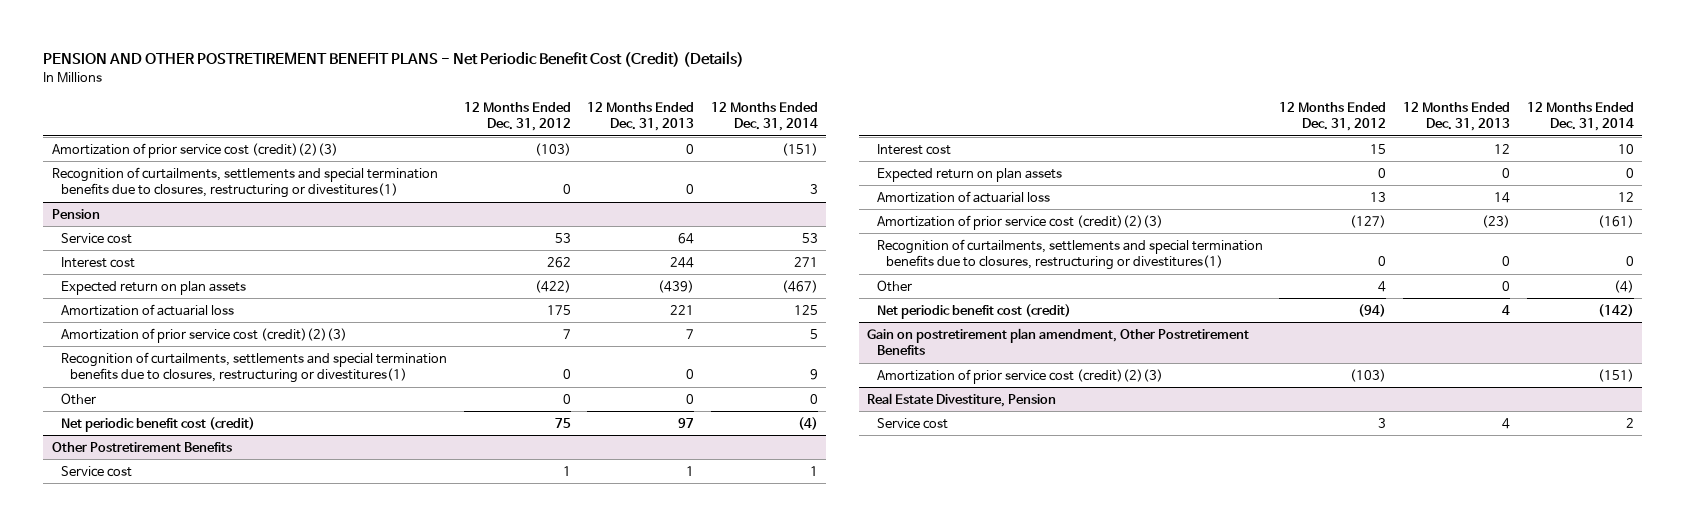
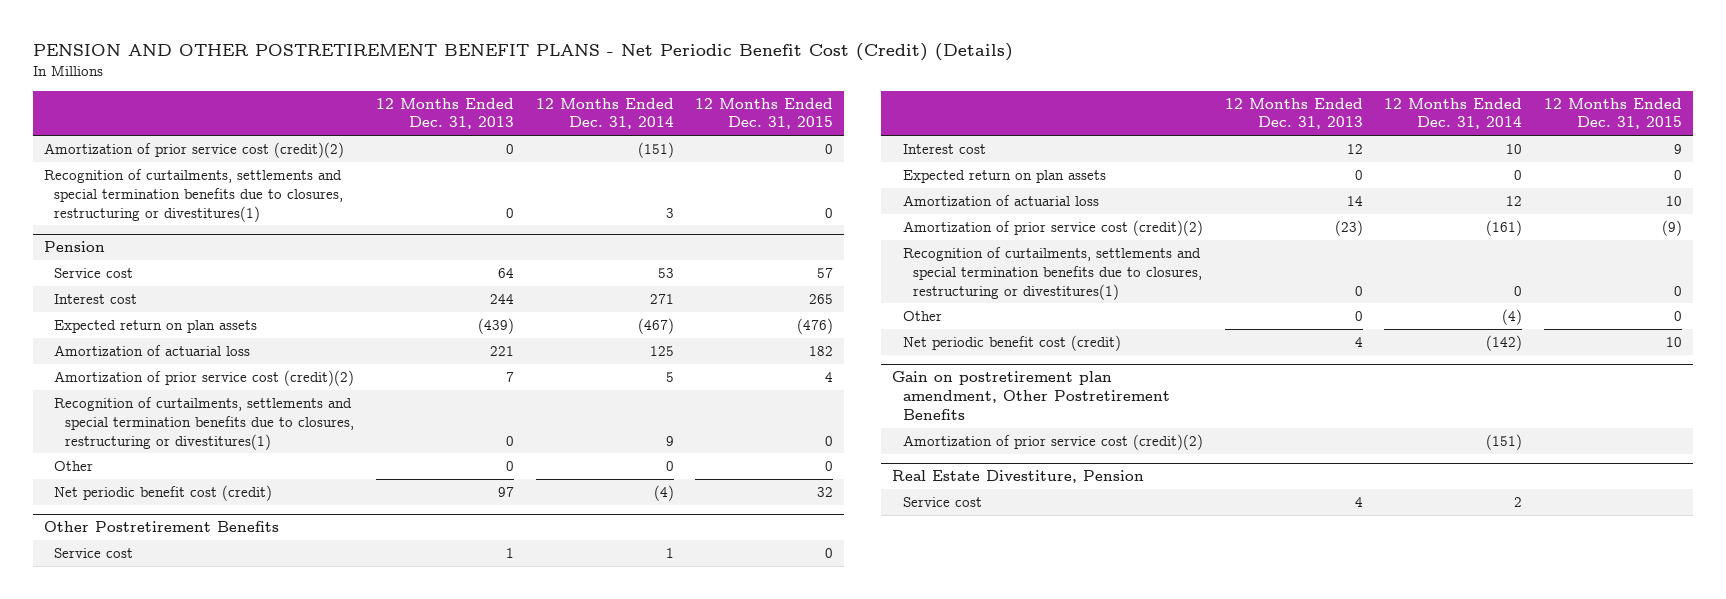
- | 12 Months Ended Dec. 31, 2012 | 12 Months Ended Dec. 31, 2013 | 12 Months Ended Dec. 31, 2014
+ | 12 Months Ended Dec. 31, 2013 | 12 Months Ended Dec. 31, 2014 | 12 Months Ended Dec. 31, 2015
- Amortization of prior service cost (credit)(2)(3) | (103) | 0 | (151)
+ Amortization of prior service cost (credit)(2) | 0 | (151) | 0
@ Pension
- Amortization of prior service cost (credit)(2)(3) | 7 | 7 | 5
+ Amortization of prior service cost (credit)(2) | 7 | 5 | 4
@ Other Postretirement Benefits
- Amortization of prior service cost (credit)(2)(3) | (127) | (23) | (161)
+ Amortization of prior service cost (credit)(2) | (23) | (161) | (9)
@ Gain on postretirement plan amendment, Other Postretirement Benefits
- Amortization of prior service cost (credit)(2)(3) | (103) | | (151)
+ Amortization of prior service cost (credit)(2) | | (151) |

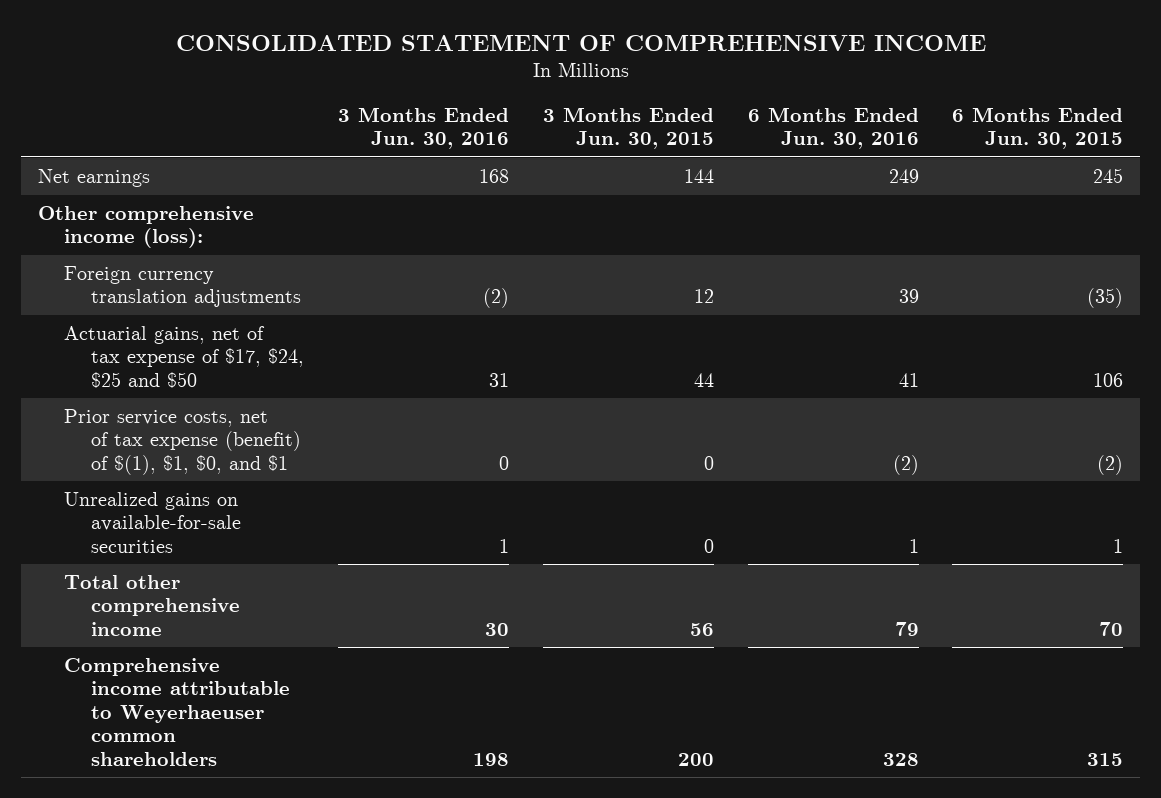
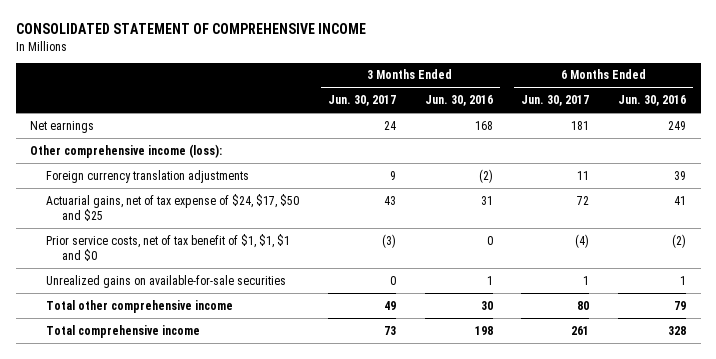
- | 3 Months Ended Jun. 30, 2016 | 3 Months Ended Jun. 30, 2015 | 6 Months Ended Jun. 30, 2016 | 6 Months Ended Jun. 30, 2015
+ | 3 Months Ended Jun. 30, 2017 | 3 Months Ended Jun. 30, 2016 | 6 Months Ended Jun. 30, 2017 | 6 Months Ended Jun. 30, 2016
- Actuarial gains, net of tax expense of $17, $24, $25 and $50 | 31 | 44 | 41 | 106
- Prior service costs, net of tax expense (benefit) of $(1), $1, $0, and $1 | 0 | 0 | (2) | (2)
+ Actuarial gains, net of tax expense of $24, $17, $50 and $25 | 43 | 31 | 72 | 41
+ Prior service costs, net of tax benefit of $1, $1, $1 and $0 | (3) | 0 | (4) | (2)
- Comprehensive income attributable to Weyerhaeuser common shareholders | 198 | 200 | 328 | 315
+ Total comprehensive income | 73 | 198 | 261 | 328

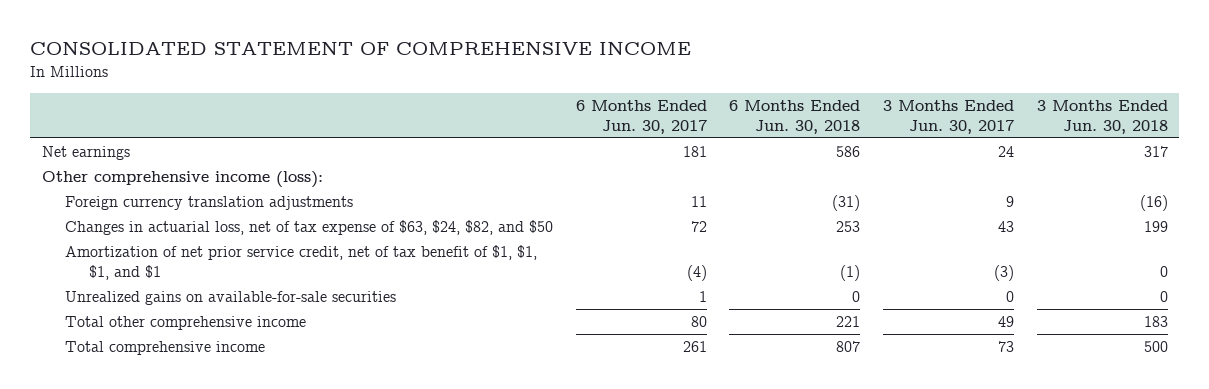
- | 3 Months Ended Jun. 30, 2017 | 3 Months Ended Jun. 30, 2016 | 6 Months Ended Jun. 30, 2017 | 6 Months Ended Jun. 30, 2016
+ | 6 Months Ended Jun. 30, 2017 | 6 Months Ended Jun. 30, 2018 | 3 Months Ended Jun. 30, 2017 | 3 Months Ended Jun. 30, 2018
- Actuarial gains, net of tax expense of $24, $17, $50 and $25 | 43 | 31 | 72 | 41
- Prior service costs, net of tax benefit of $1, $1, $1 and $0 | (3) | 0 | (4) | (2)
+ Changes in actuarial loss, net of tax expense of $63, $24, $82, and $50 | 72 | 253 | 43 | 199
+ Amortization of net prior service credit, net of tax benefit of $1, $1, $1, and $1 | (4) | (1) | (3) | 0

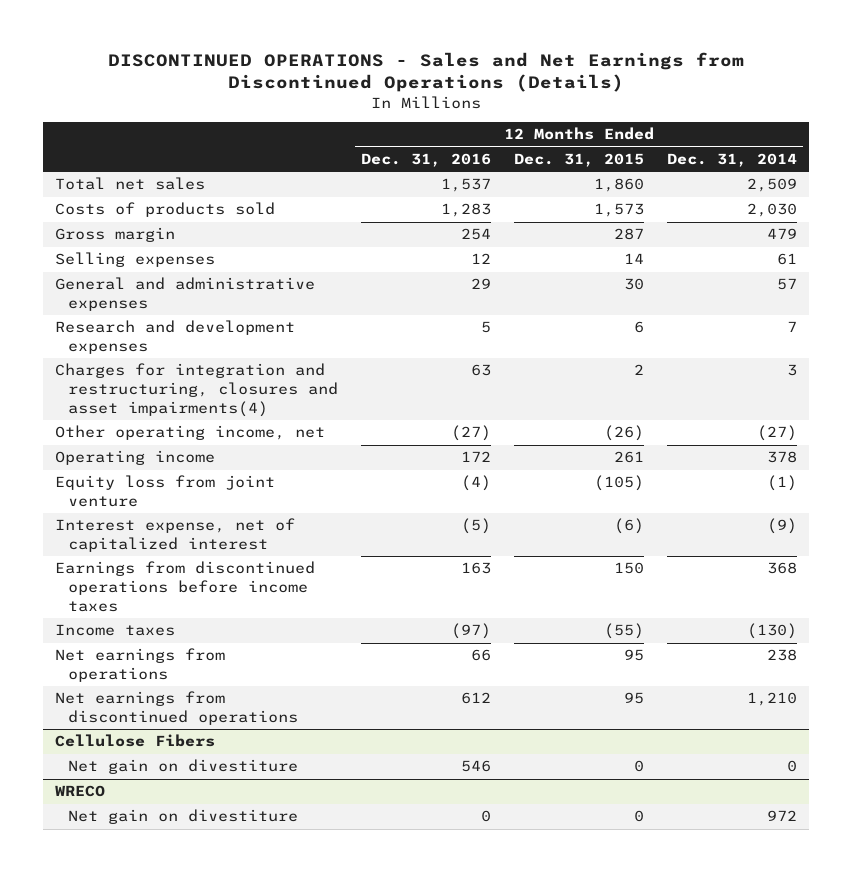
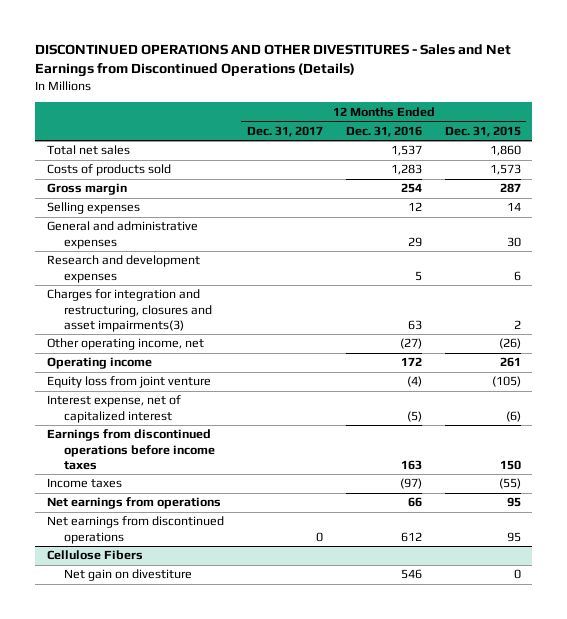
- DISCONTINUED OPERATIONS - Sales and Net Earnings from Discontinued Operations (Details)
+ DISCONTINUED OPERATIONS AND OTHER DIVESTITURES - Sales and Net Earnings from Discontinued Operations (Details)
- | 12 Months Ended Dec. 31, 2016 | 12 Months Ended Dec. 31, 2015 | 12 Months Ended Dec. 31, 2014
+ | 12 Months Ended Dec. 31, 2017 | 12 Months Ended Dec. 31, 2016 | 12 Months Ended Dec. 31, 2015
- Charges for integration and restructuring, closures and asset impairments(4) | 63 | 2 | 3
+ Charges for integration and restructuring, closures and asset impairments(3) | | 63 | 2
- WRECO
- Net gain on divestiture | 0 | 0 | 972

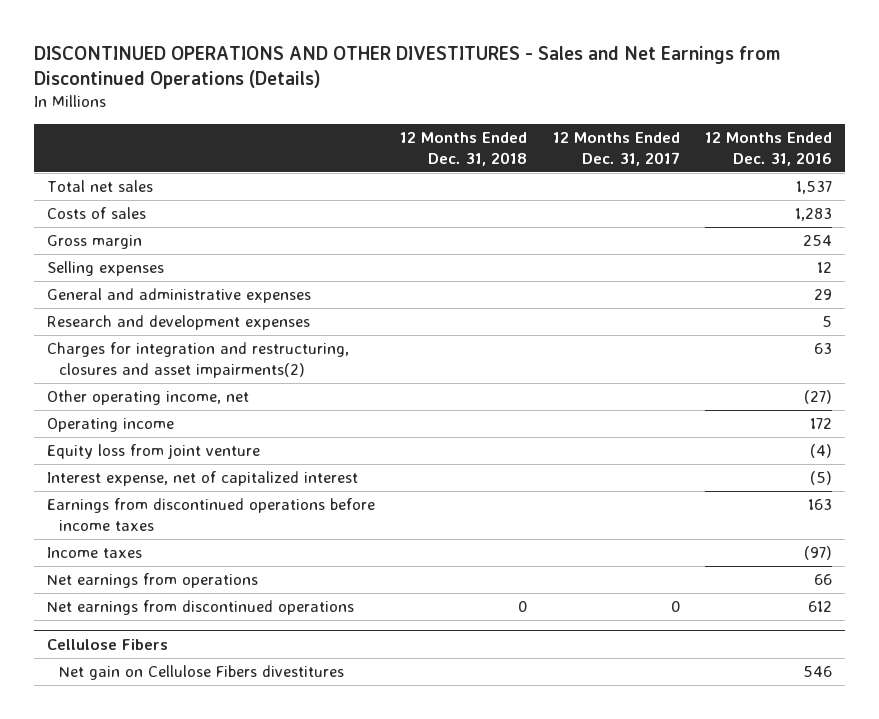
- | 12 Months Ended Dec. 31, 2017 | 12 Months Ended Dec. 31, 2016 | 12 Months Ended Dec. 31, 2015
+ | 12 Months Ended Dec. 31, 2018 | 12 Months Ended Dec. 31, 2017 | 12 Months Ended Dec. 31, 2016
- Costs of products sold | | 1,283 | 1,573
+ Costs of sales | | | 1,283
- Charges for integration and restructuring, closures and asset impairments(3) | | 63 | 2
+ Charges for integration and restructuring, closures and asset impairments(2) | | | 63
@ Cellulose Fibers
- Net gain on divestiture | | 546 | 0
+ Net gain on Cellulose Fibers divestitures | | | 546

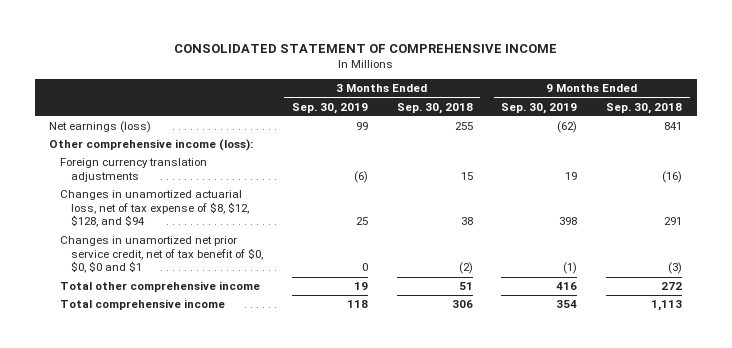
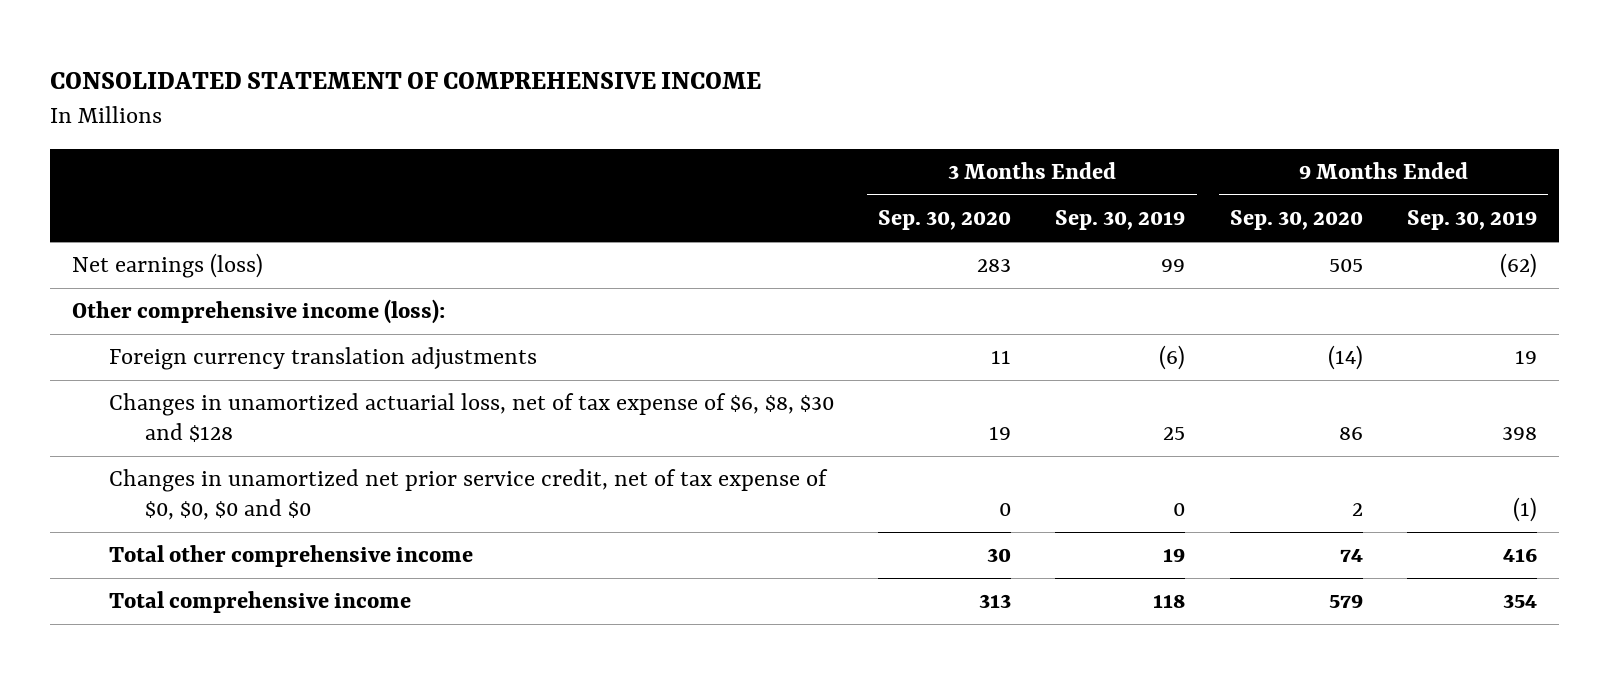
- | 3 Months Ended Sep. 30, 2019 | 3 Months Ended Sep. 30, 2018 | 9 Months Ended Sep. 30, 2019 | 9 Months Ended Sep. 30, 2018
+ | 3 Months Ended Sep. 30, 2020 | 3 Months Ended Sep. 30, 2019 | 9 Months Ended Sep. 30, 2020 | 9 Months Ended Sep. 30, 2019
- Changes in unamortized actuarial loss, net of tax expense of $8, $12, $128, and $94 | 25 | 38 | 398 | 291
- Changes in unamortized net prior service credit, net of tax benefit of $0, $0, $0 and $1 | 0 | (2) | (1) | (3)
+ Changes in unamortized actuarial loss, net of tax expense of $6, $8, $30 and $128 | 19 | 25 | 86 | 398
+ Changes in unamortized net prior service credit, net of tax expense of $0, $0, $0 and $0 | 0 | 0 | 2 | (1)

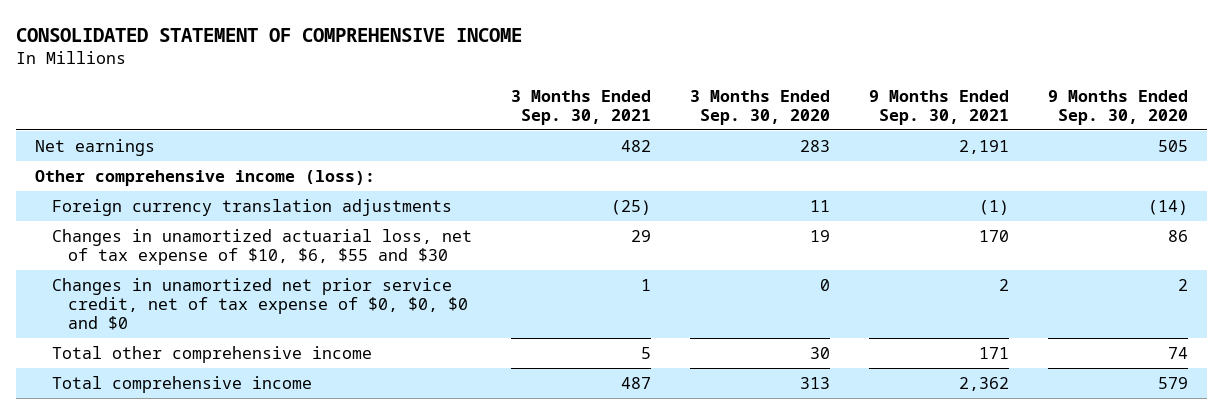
- | 3 Months Ended Sep. 30, 2020 | 3 Months Ended Sep. 30, 2019 | 9 Months Ended Sep. 30, 2020 | 9 Months Ended Sep. 30, 2019
+ | 3 Months Ended Sep. 30, 2021 | 3 Months Ended Sep. 30, 2020 | 9 Months Ended Sep. 30, 2021 | 9 Months Ended Sep. 30, 2020
- Net earnings (loss) | 283 | 99 | 505 | (62)
+ Net earnings | 482 | 283 | 2,191 | 505
- Changes in unamortized actuarial loss, net of tax expense of $6, $8, $30 and $128 | 19 | 25 | 86 | 398
+ Changes in unamortized actuarial loss, net of tax expense of $10, $6, $55 and $30 | 29 | 19 | 170 | 86

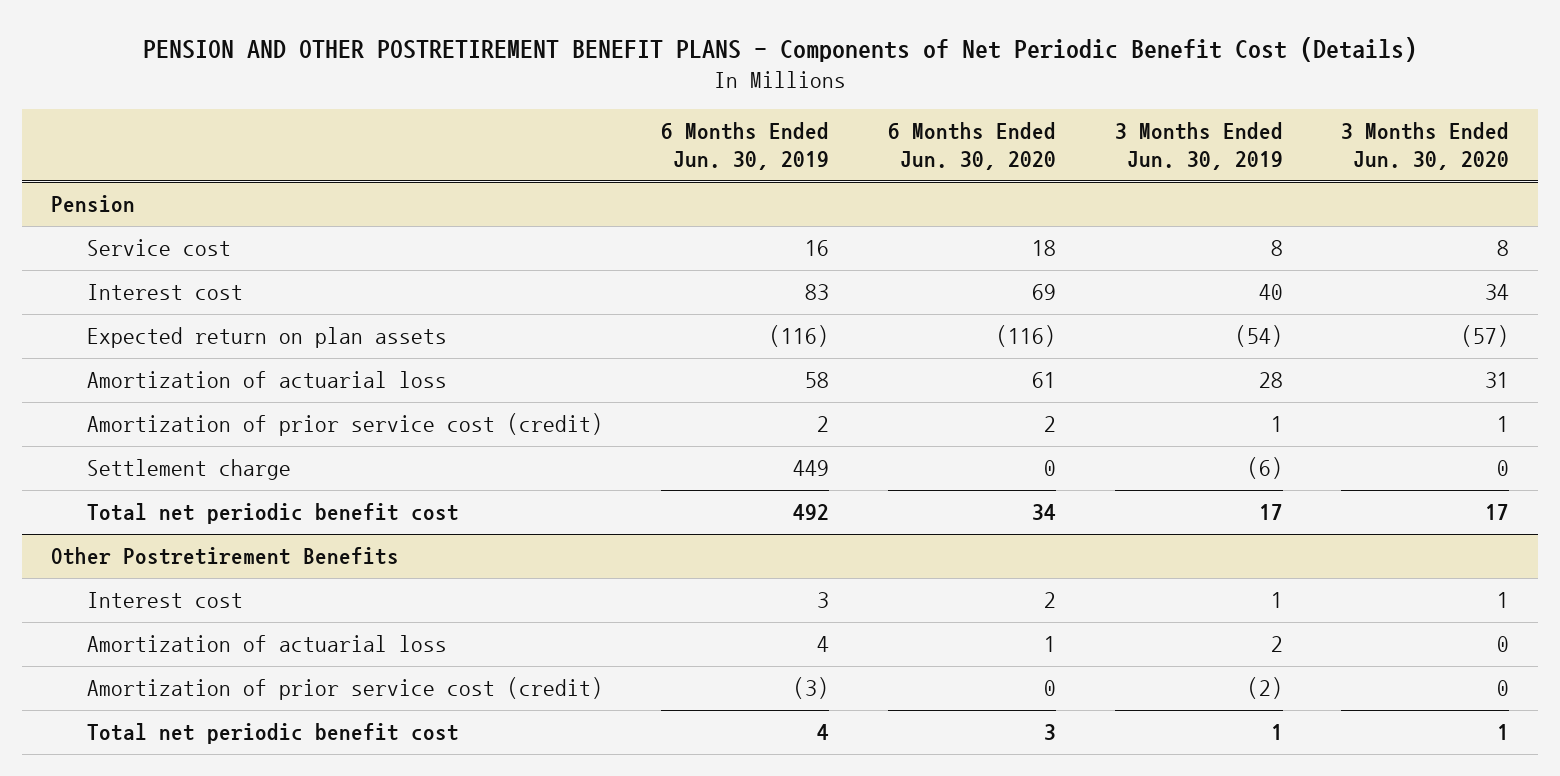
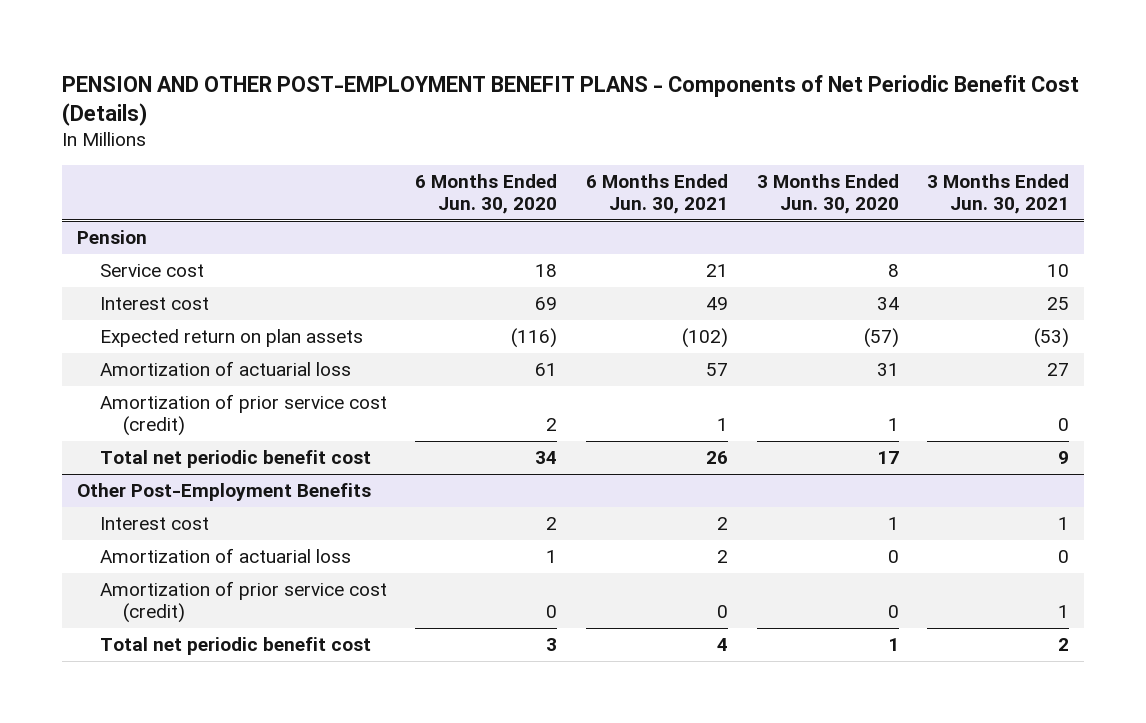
- PENSION AND OTHER POSTRETIREMENT BENEFIT PLANS - Components of Net Periodic Benefit Cost (Details)
+ PENSION AND OTHER POST-EMPLOYMENT BENEFIT PLANS - Components of Net Periodic Benefit Cost (Details)
- | 6 Months Ended Jun. 30, 2019 | 6 Months Ended Jun. 30, 2020 | 3 Months Ended Jun. 30, 2019 | 3 Months Ended Jun. 30, 2020
+ | 6 Months Ended Jun. 30, 2020 | 6 Months Ended Jun. 30, 2021 | 3 Months Ended Jun. 30, 2020 | 3 Months Ended Jun. 30, 2021
@ Pension
- Settlement charge | 449 | 0 | (6) | 0
- Other Postretirement Benefits
+ Other Post-Employment Benefits

